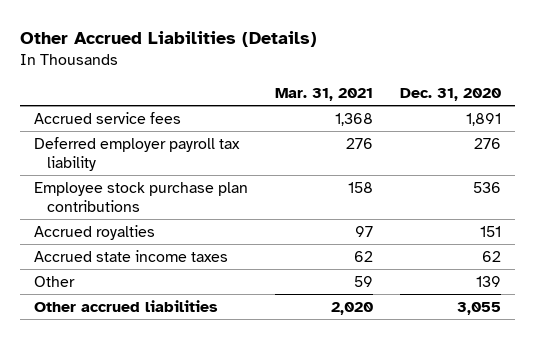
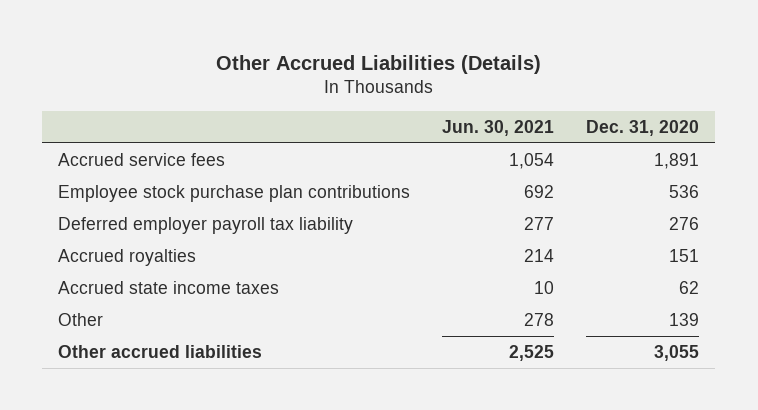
- | Mar. 31, 2021 | Dec. 31, 2020
+ | Jun. 30, 2021 | Dec. 31, 2020
moved down: Deferred employer payroll tax liability | 277 | 276

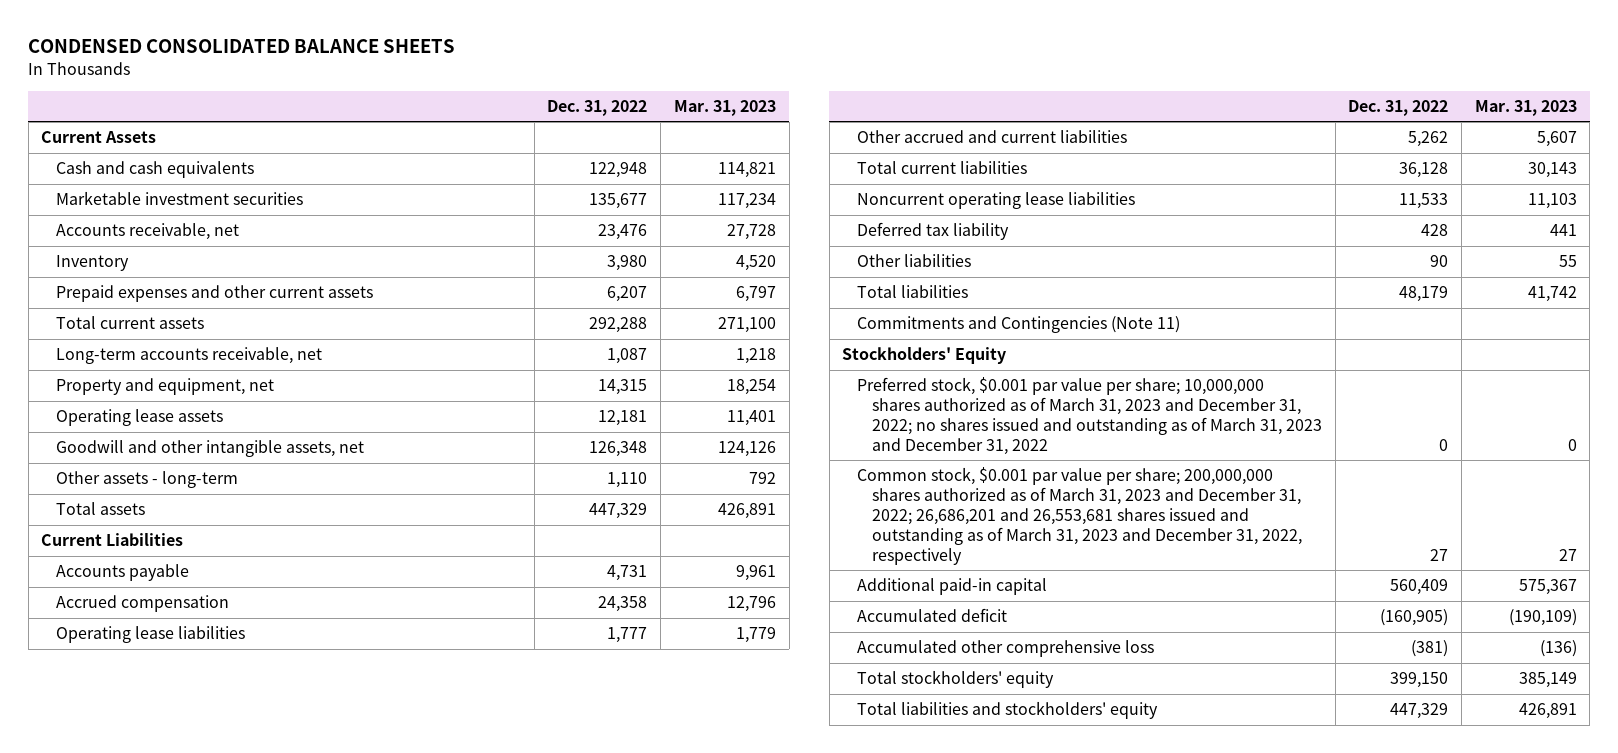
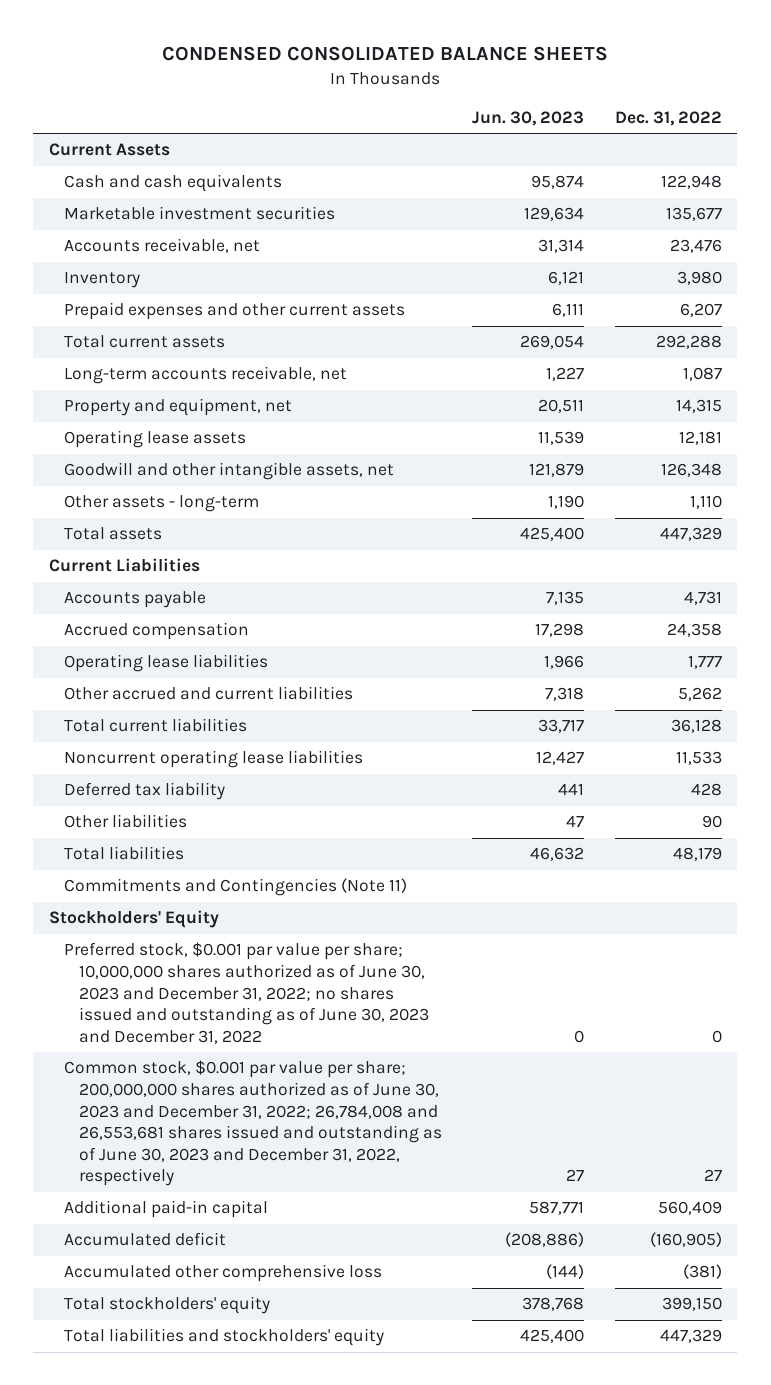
- | Dec. 31, 2022 | Mar. 31, 2023
+ | Jun. 30, 2023 | Dec. 31, 2022
- Preferred stock, $0.001 par value per share; 10,000,000 shares authorized as of March 31, 2023 and December 31, 2022; no shares issued and outstanding as of March 31, 2023 and December 31, 2022 | 0 | 0
- Common stock, $0.001 par value per share; 200,000,000 shares authorized as of March 31, 2023 and December 31, 2022; 26,686,201 and 26,553,681 shares issued and outstanding as of March 31, 2023 and December 31, 2022, respectively | 27 | 27
+ Preferred stock, $0.001 par value per share; 10,000,000 shares authorized as of June 30, 2023 and December 31, 2022; no shares issued and outstanding as of June 30, 2023 and December 31, 2022 | 0 | 0
+ Common stock, $0.001 par value per share; 200,000,000 shares authorized as of June 30, 2023 and December 31, 2022; 26,784,008 and 26,553,681 shares issued and outstanding as of June 30, 2023 and December 31, 2022, respectively | 27 | 27

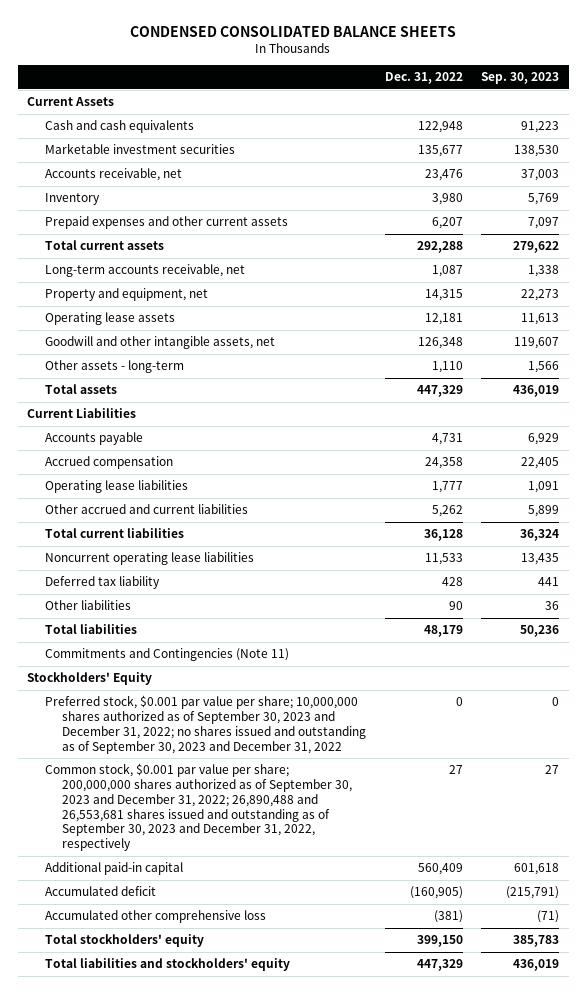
- | Jun. 30, 2023 | Dec. 31, 2022
+ | Dec. 31, 2022 | Sep. 30, 2023
- Preferred stock, $0.001 par value per share; 10,000,000 shares authorized as of June 30, 2023 and December 31, 2022; no shares issued and outstanding as of June 30, 2023 and December 31, 2022 | 0 | 0
- Common stock, $0.001 par value per share; 200,000,000 shares authorized as of June 30, 2023 and December 31, 2022; 26,784,008 and 26,553,681 shares issued and outstanding as of June 30, 2023 and December 31, 2022, respectively | 27 | 27
+ Preferred stock, $0.001 par value per share; 10,000,000 shares authorized as of September 30, 2023 and December 31, 2022; no shares issued and outstanding as of September 30, 2023 and December 31, 2022 | 0 | 0
+ Common stock, $0.001 par value per share; 200,000,000 shares authorized as of September 30, 2023 and December 31, 2022; 26,890,488 and 26,553,681 shares issued and outstanding as of September 30, 2023 and December 31, 2022, respectively | 27 | 27

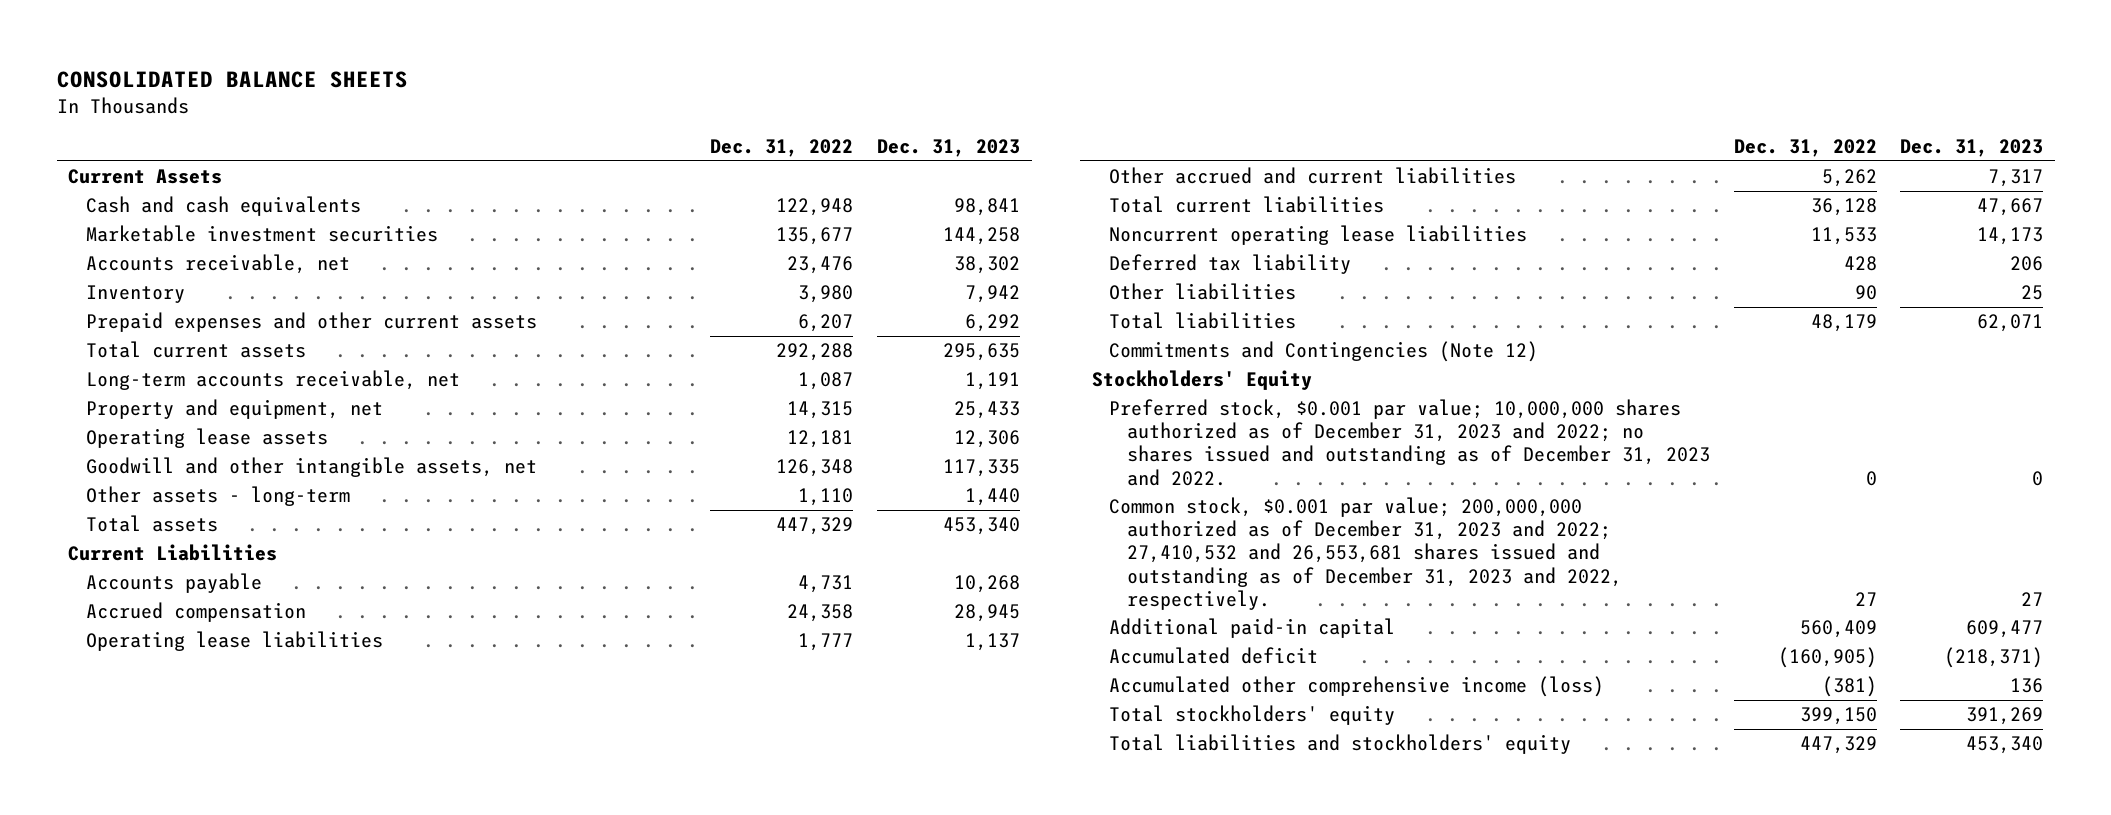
- CONDENSED CONSOLIDATED BALANCE SHEETS
+ CONSOLIDATED BALANCE SHEETS
- | Dec. 31, 2022 | Sep. 30, 2023
+ | Dec. 31, 2022 | Dec. 31, 2023
- Commitments and Contingencies (Note 11)
+ Commitments and Contingencies (Note 12)
- Preferred stock, $0.001 par value per share; 10,000,000 shares authorized as of September 30, 2023 and December 31, 2022; no shares issued and outstanding as of September 30, 2023 and December 31, 2022 | 0 | 0
- Common stock, $0.001 par value per share; 200,000,000 shares authorized as of September 30, 2023 and December 31, 2022; 26,890,488 and 26,553,681 shares issued and outstanding as of September 30, 2023 and December 31, 2022, respectively | 27 | 27
+ Preferred stock, $0.001 par value; 10,000,000 shares authorized as of December 31, 2023 and 2022; no shares issued and outstanding as of December 31, 2023 and 2022. | 0 | 0
+ Common stock, $0.001 par value; 200,000,000 authorized as of December 31, 2023 and 2022; 27,410,532 and 26,553,681 shares issued and outstanding as of December 31, 2023 and 2022, respectively. | 27 | 27
- Accumulated other comprehensive loss | (381) | (71)
+ Accumulated other comprehensive income (loss) | (381) | 136

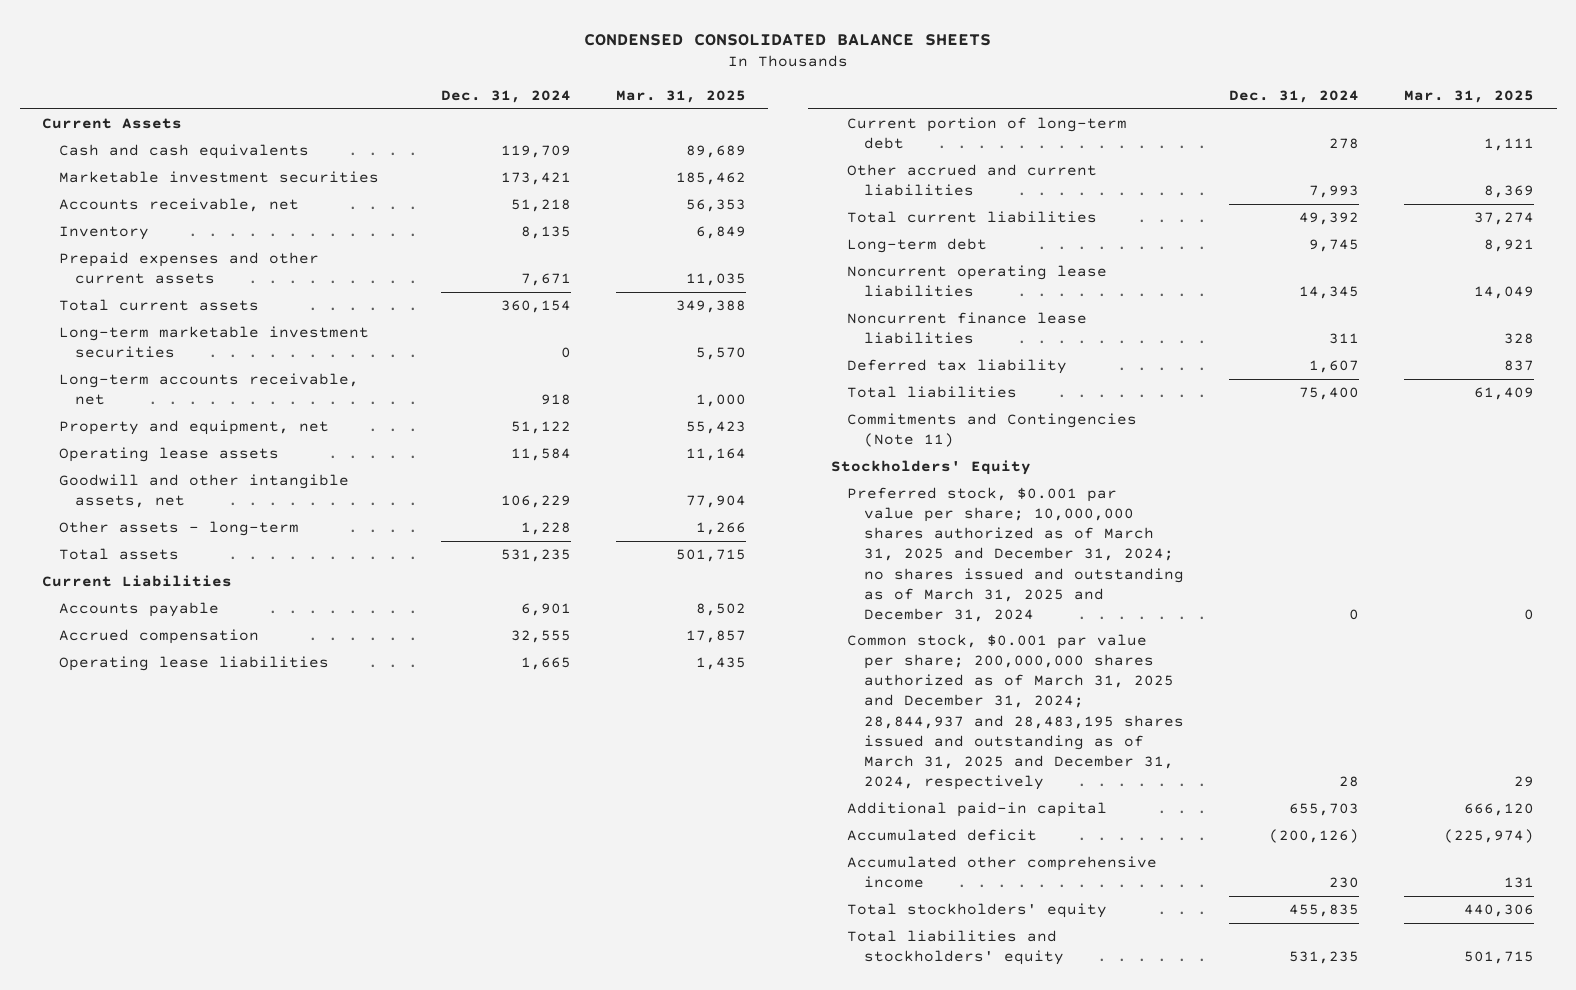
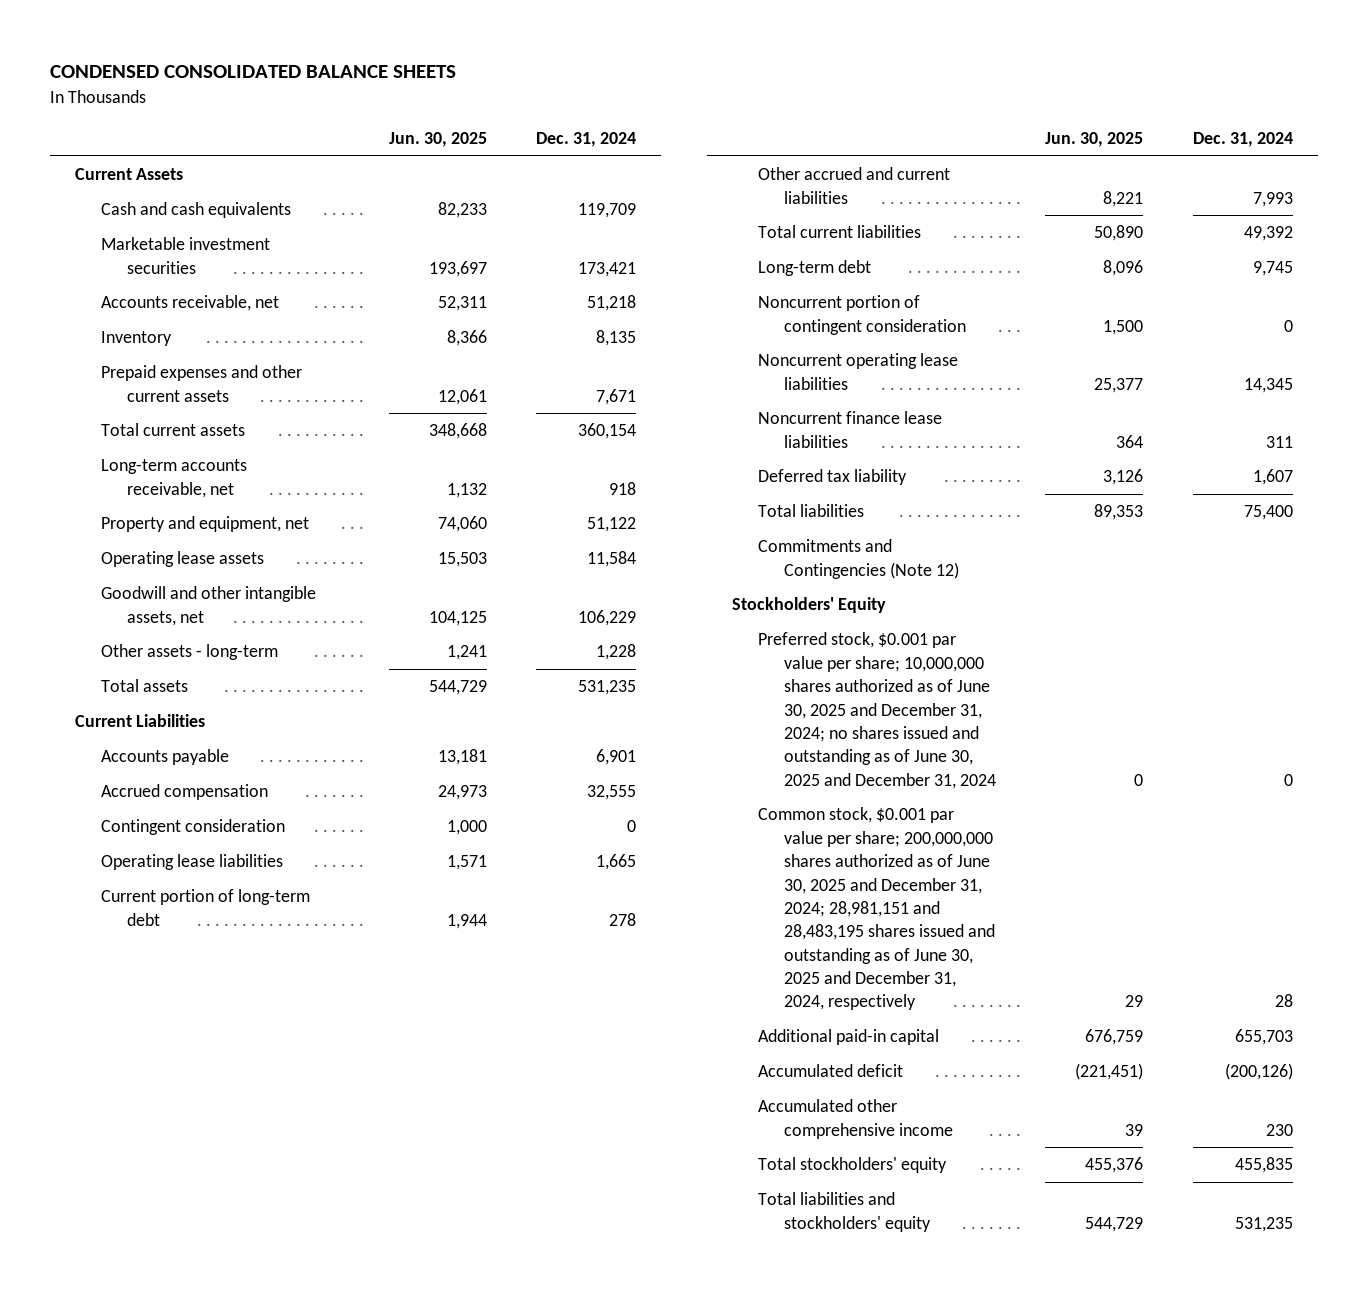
- | Dec. 31, 2024 | Mar. 31, 2025
+ | Jun. 30, 2025 | Dec. 31, 2024
- Long-term marketable investment securities | 0 | 5,570
+ Contingent consideration | 1,000 | 0
+ Noncurrent portion of contingent consideration | 1,500 | 0
- Commitments and Contingencies (Note 11)
+ Commitments and Contingencies (Note 12)
- Preferred stock, $0.001 par value per share; 10,000,000 shares authorized as of March 31, 2025 and December 31, 2024; no shares issued and outstanding as of March 31, 2025 and December 31, 2024 | 0 | 0
- Common stock, $0.001 par value per share; 200,000,000 shares authorized as of March 31, 2025 and December 31, 2024; 28,844,937 and 28,483,195 shares issued and outstanding as of March 31, 2025 and December 31, 2024, respectively | 28 | 29
+ Preferred stock, $0.001 par value per share; 10,000,000 shares authorized as of June 30, 2025 and December 31, 2024; no shares issued and outstanding as of June 30, 2025 and December 31, 2024 | 0 | 0
+ Common stock, $0.001 par value per share; 200,000,000 shares authorized as of June 30, 2025 and December 31, 2024; 28,981,151 and 28,483,195 shares issued and outstanding as of June 30, 2025 and December 31, 2024, respectively | 29 | 28

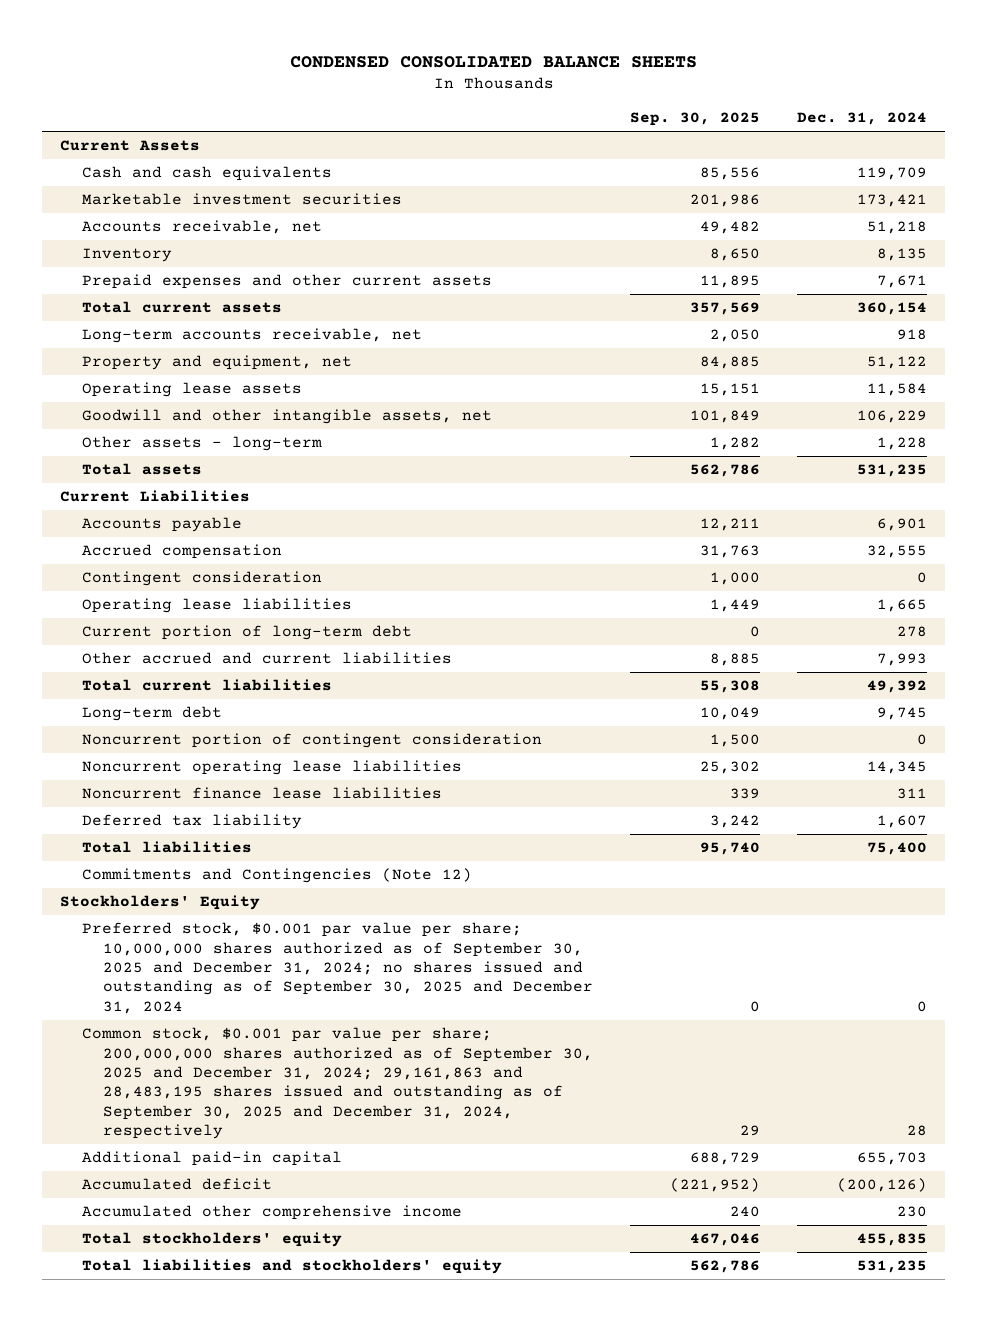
- | Jun. 30, 2025 | Dec. 31, 2024
+ | Sep. 30, 2025 | Dec. 31, 2024
- Preferred stock, $0.001 par value per share; 10,000,000 shares authorized as of June 30, 2025 and December 31, 2024; no shares issued and outstanding as of June 30, 2025 and December 31, 2024 | 0 | 0
- Common stock, $0.001 par value per share; 200,000,000 shares authorized as of June 30, 2025 and December 31, 2024; 28,981,151 and 28,483,195 shares issued and outstanding as of June 30, 2025 and December 31, 2024, respectively | 29 | 28
+ Preferred stock, $0.001 par value per share; 10,000,000 shares authorized as of September 30, 2025 and December 31, 2024; no shares issued and outstanding as of September 30, 2025 and December 31, 2024 | 0 | 0
+ Common stock, $0.001 par value per share; 200,000,000 shares authorized as of September 30, 2025 and December 31, 2024; 29,161,863 and 28,483,195 shares issued and outstanding as of September 30, 2025 and December 31, 2024, respectively | 29 | 28

